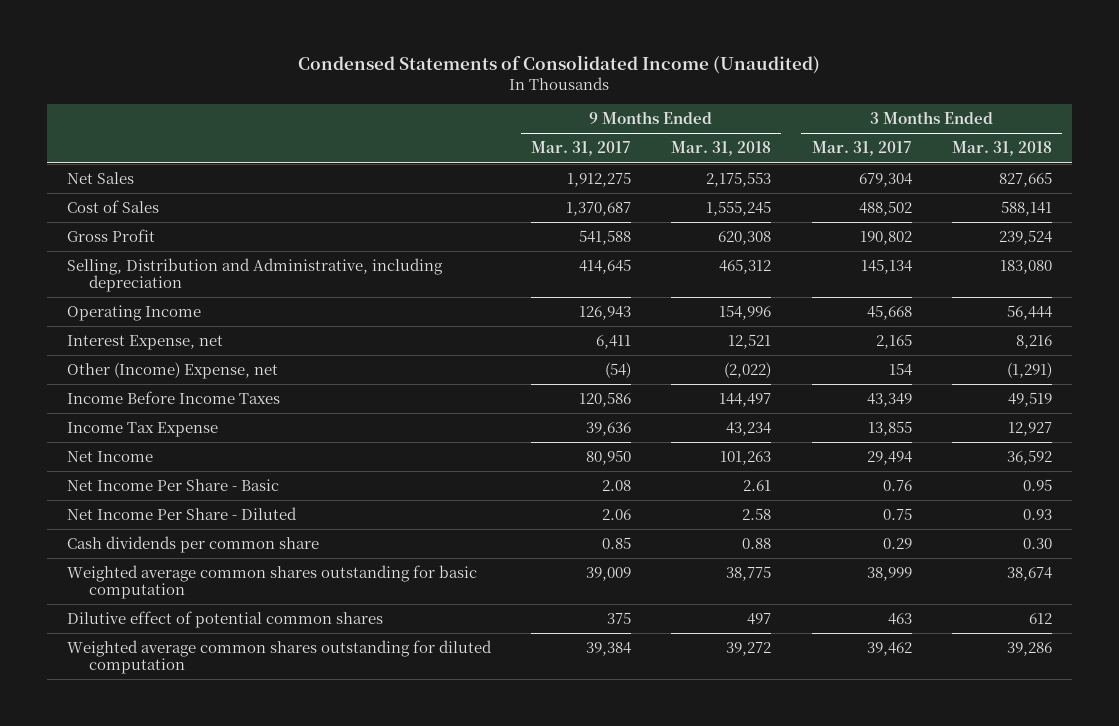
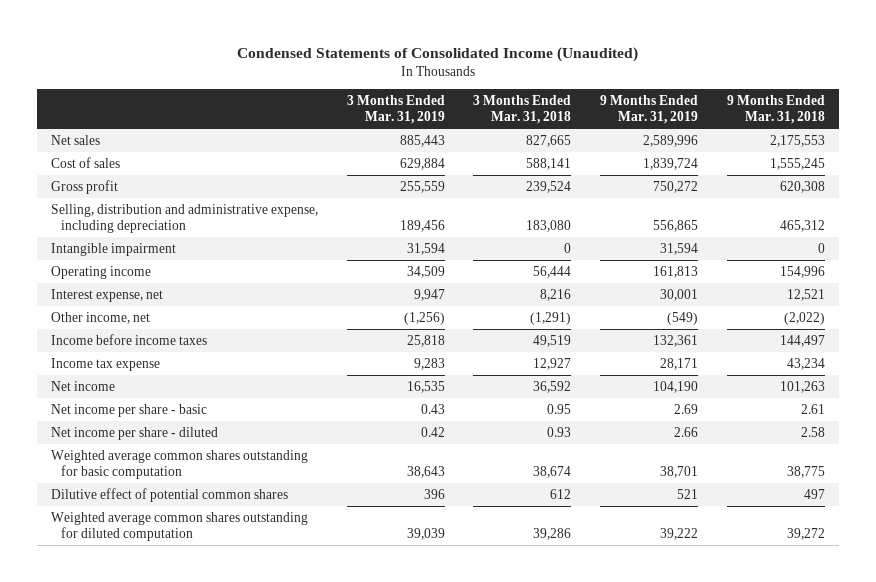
- | 9 Months Ended Mar. 31, 2017 | 9 Months Ended Mar. 31, 2018 | 3 Months Ended Mar. 31, 2017 | 3 Months Ended Mar. 31, 2018
+ | 3 Months Ended Mar. 31, 2019 | 3 Months Ended Mar. 31, 2018 | 9 Months Ended Mar. 31, 2019 | 9 Months Ended Mar. 31, 2018
- Net Sales | 1,912,275 | 2,175,553 | 679,304 | 827,665
- Cost of Sales | 1,370,687 | 1,555,245 | 488,502 | 588,141
- Gross Profit | 541,588 | 620,308 | 190,802 | 239,524
- Selling, Distribution and Administrative, including depreciation | 414,645 | 465,312 | 145,134 | 183,080
- Operating Income | 126,943 | 154,996 | 45,668 | 56,444
- Interest Expense, net | 6,411 | 12,521 | 2,165 | 8,216
- Other (Income) Expense, net | (54) | (2,022) | 154 | (1,291)
- Income Before Income Taxes | 120,586 | 144,497 | 43,349 | 49,519
- Income Tax Expense | 39,636 | 43,234 | 13,855 | 12,927
- Net Income | 80,950 | 101,263 | 29,494 | 36,592
- Net Income Per Share - Basic | 2.08 | 2.61 | 0.76 | 0.95
- Net Income Per Share - Diluted | 2.06 | 2.58 | 0.75 | 0.93
- Cash dividends per common share | 0.85 | 0.88 | 0.29 | 0.30
+ Net sales | 885,443 | 827,665 | 2,589,996 | 2,175,553
+ Cost of sales | 629,884 | 588,141 | 1,839,724 | 1,555,245
+ Gross profit | 255,559 | 239,524 | 750,272 | 620,308
+ Selling, distribution and administrative expense, including depreciation | 189,456 | 183,080 | 556,865 | 465,312
+ Intangible impairment | 31,594 | 0 | 31,594 | 0
+ Operating income | 34,509 | 56,444 | 161,813 | 154,996
+ Interest expense, net | 9,947 | 8,216 | 30,001 | 12,521
+ Other income, net | (1,256) | (1,291) | (549) | (2,022)
+ Income before income taxes | 25,818 | 49,519 | 132,361 | 144,497
+ Income tax expense | 9,283 | 12,927 | 28,171 | 43,234
+ Net income | 16,535 | 36,592 | 104,190 | 101,263
+ Net income per share - basic | 0.43 | 0.95 | 2.69 | 2.61
+ Net income per share - diluted | 0.42 | 0.93 | 2.66 | 2.58

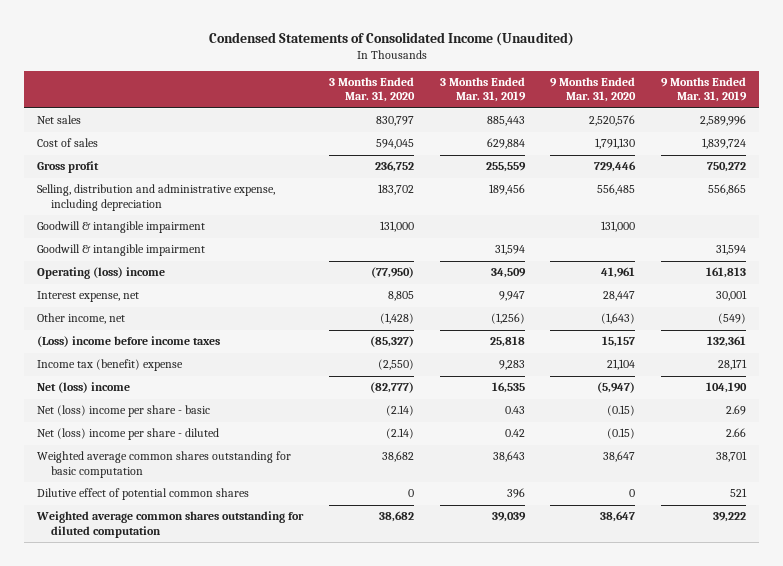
- | 3 Months Ended Mar. 31, 2019 | 3 Months Ended Mar. 31, 2018 | 9 Months Ended Mar. 31, 2019 | 9 Months Ended Mar. 31, 2018
+ | 3 Months Ended Mar. 31, 2020 | 3 Months Ended Mar. 31, 2019 | 9 Months Ended Mar. 31, 2020 | 9 Months Ended Mar. 31, 2019
- Intangible impairment | 31,594 | 0 | 31,594 | 0
- Operating income | 34,509 | 56,444 | 161,813 | 154,996
+ Goodwill & intangible impairment | 131,000 | | 131,000 |
+ Goodwill & intangible impairment | | 31,594 | | 31,594
+ Operating (loss) income | (77,950) | 34,509 | 41,961 | 161,813
- Income before income taxes | 25,818 | 49,519 | 132,361 | 144,497
- Income tax expense | 9,283 | 12,927 | 28,171 | 43,234
- Net income | 16,535 | 36,592 | 104,190 | 101,263
- Net income per share - basic | 0.43 | 0.95 | 2.69 | 2.61
- Net income per share - diluted | 0.42 | 0.93 | 2.66 | 2.58
+ (Loss) income before income taxes | (85,327) | 25,818 | 15,157 | 132,361
+ Income tax (benefit) expense | (2,550) | 9,283 | 21,104 | 28,171
+ Net (loss) income | (82,777) | 16,535 | (5,947) | 104,190
+ Net (loss) income per share - basic | (2.14) | 0.43 | (0.15) | 2.69
+ Net (loss) income per share - diluted | (2.14) | 0.42 | (0.15) | 2.66

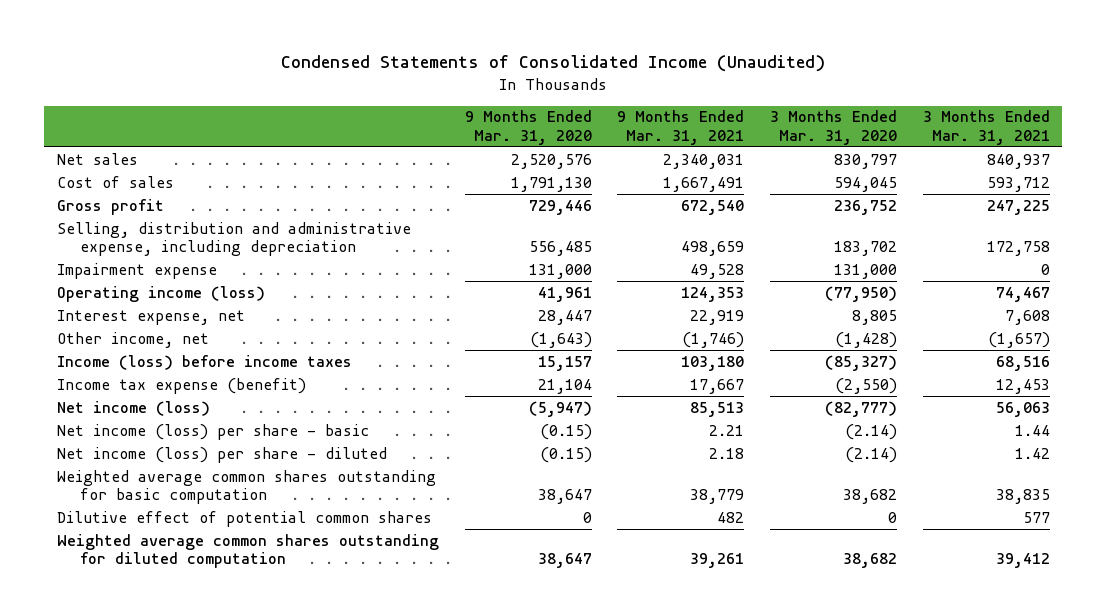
- | 3 Months Ended Mar. 31, 2020 | 3 Months Ended Mar. 31, 2019 | 9 Months Ended Mar. 31, 2020 | 9 Months Ended Mar. 31, 2019
+ | 9 Months Ended Mar. 31, 2020 | 9 Months Ended Mar. 31, 2021 | 3 Months Ended Mar. 31, 2020 | 3 Months Ended Mar. 31, 2021
- Goodwill & intangible impairment | 131,000 | | 131,000 |
- Goodwill & intangible impairment | | 31,594 | | 31,594
- Operating (loss) income | (77,950) | 34,509 | 41,961 | 161,813
+ Impairment expense | 131,000 | 49,528 | 131,000 | 0
+ Operating income (loss) | 41,961 | 124,353 | (77,950) | 74,467
- (Loss) income before income taxes | (85,327) | 25,818 | 15,157 | 132,361
- Income tax (benefit) expense | (2,550) | 9,283 | 21,104 | 28,171
- Net (loss) income | (82,777) | 16,535 | (5,947) | 104,190
- Net (loss) income per share - basic | (2.14) | 0.43 | (0.15) | 2.69
- Net (loss) income per share - diluted | (2.14) | 0.42 | (0.15) | 2.66
+ Income (loss) before income taxes | 15,157 | 103,180 | (85,327) | 68,516
+ Income tax expense (benefit) | 21,104 | 17,667 | (2,550) | 12,453
+ Net income (loss) | (5,947) | 85,513 | (82,777) | 56,063
+ Net income (loss) per share - basic | (0.15) | 2.21 | (2.14) | 1.44
+ Net income (loss) per share - diluted | (0.15) | 2.18 | (2.14) | 1.42

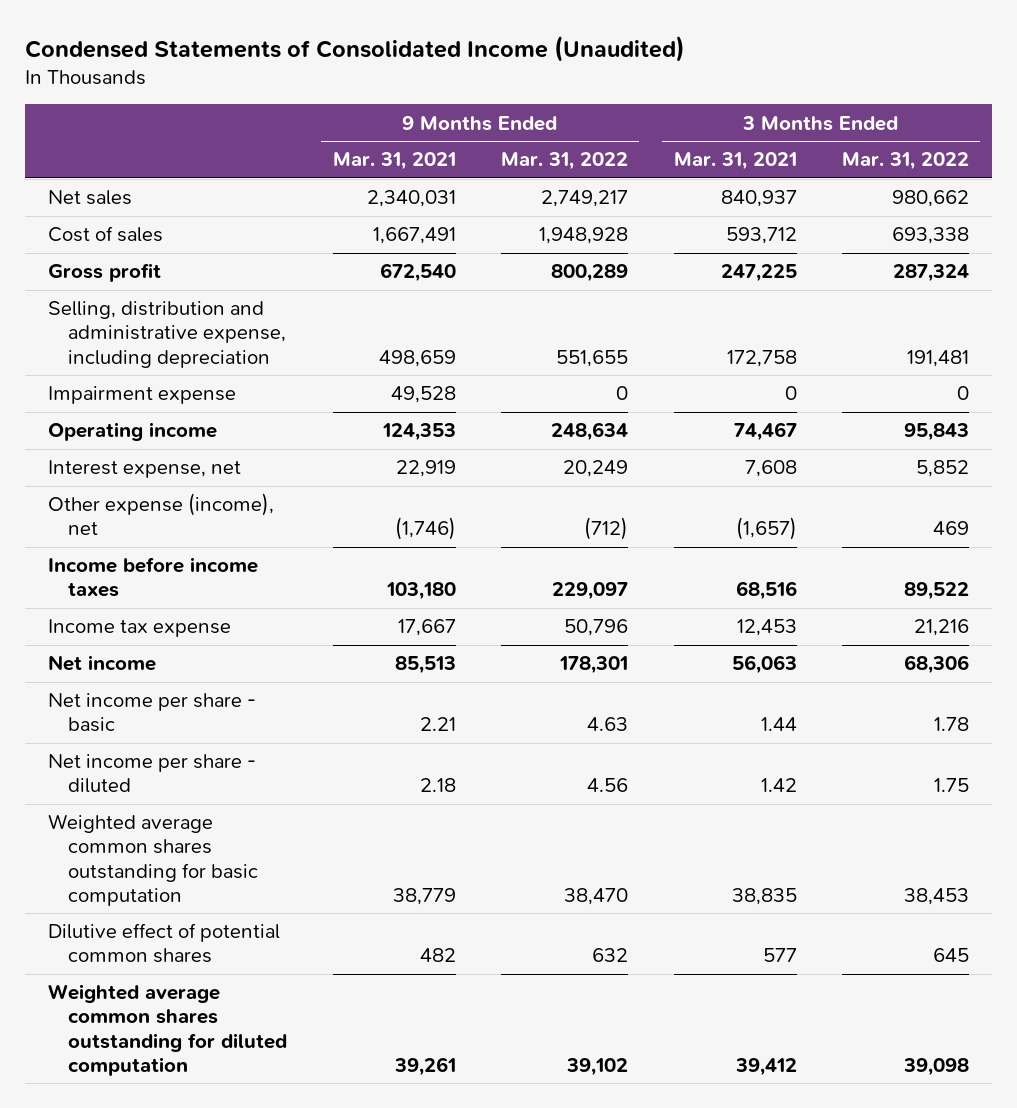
- | 9 Months Ended Mar. 31, 2020 | 9 Months Ended Mar. 31, 2021 | 3 Months Ended Mar. 31, 2020 | 3 Months Ended Mar. 31, 2021
+ | 9 Months Ended Mar. 31, 2021 | 9 Months Ended Mar. 31, 2022 | 3 Months Ended Mar. 31, 2021 | 3 Months Ended Mar. 31, 2022
- Operating income (loss) | 41,961 | 124,353 | (77,950) | 74,467
+ Operating income | 124,353 | 248,634 | 74,467 | 95,843
- Other income, net | (1,643) | (1,746) | (1,428) | (1,657)
- Income (loss) before income taxes | 15,157 | 103,180 | (85,327) | 68,516
- Income tax expense (benefit) | 21,104 | 17,667 | (2,550) | 12,453
- Net income (loss) | (5,947) | 85,513 | (82,777) | 56,063
- Net income (loss) per share - basic | (0.15) | 2.21 | (2.14) | 1.44
- Net income (loss) per share - diluted | (0.15) | 2.18 | (2.14) | 1.42
+ Other expense (income), net | (1,746) | (712) | (1,657) | 469
+ Income before income taxes | 103,180 | 229,097 | 68,516 | 89,522
+ Income tax expense | 17,667 | 50,796 | 12,453 | 21,216
+ Net income | 85,513 | 178,301 | 56,063 | 68,306
+ Net income per share - basic | 2.21 | 4.63 | 1.44 | 1.78
+ Net income per share - diluted | 2.18 | 4.56 | 1.42 | 1.75

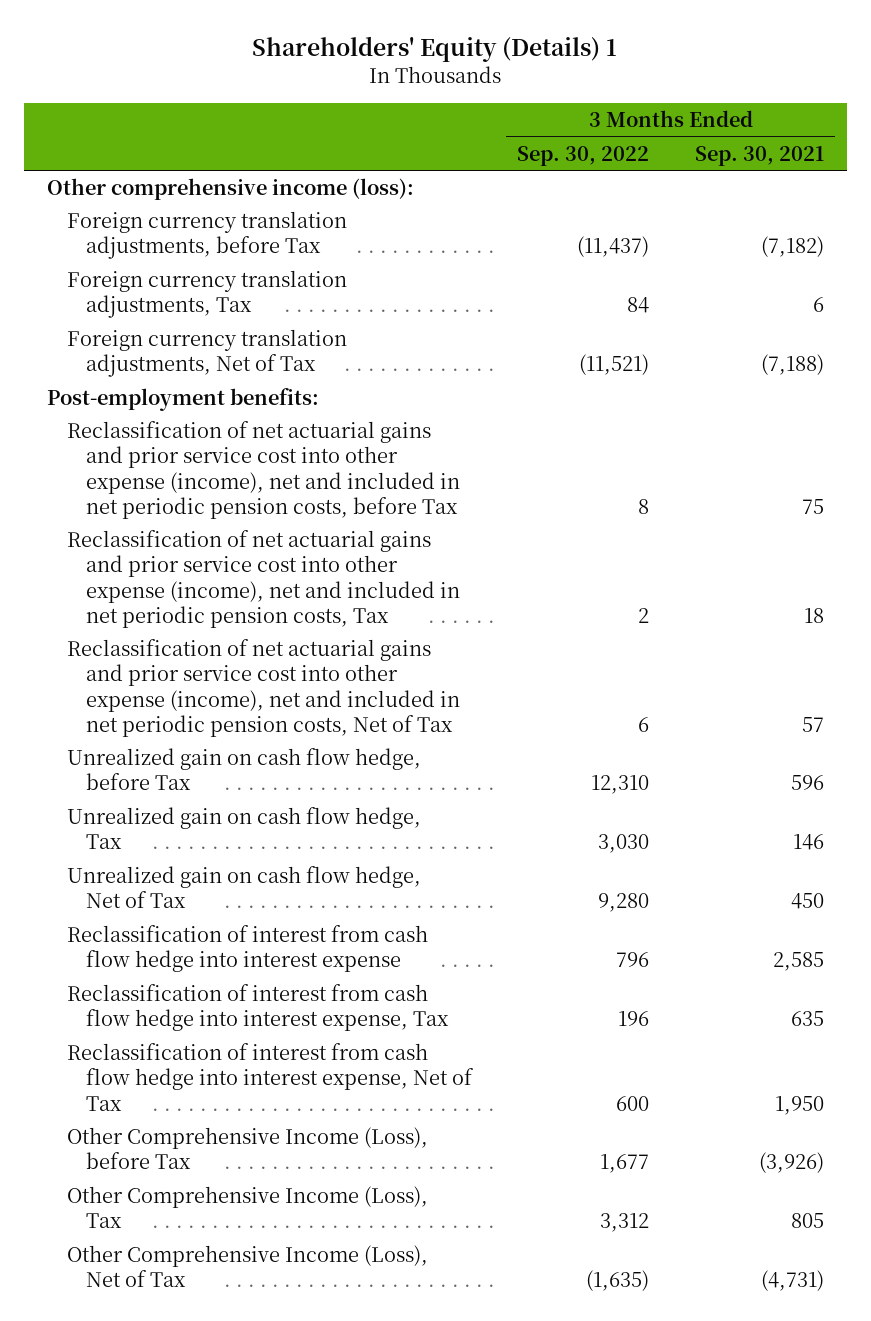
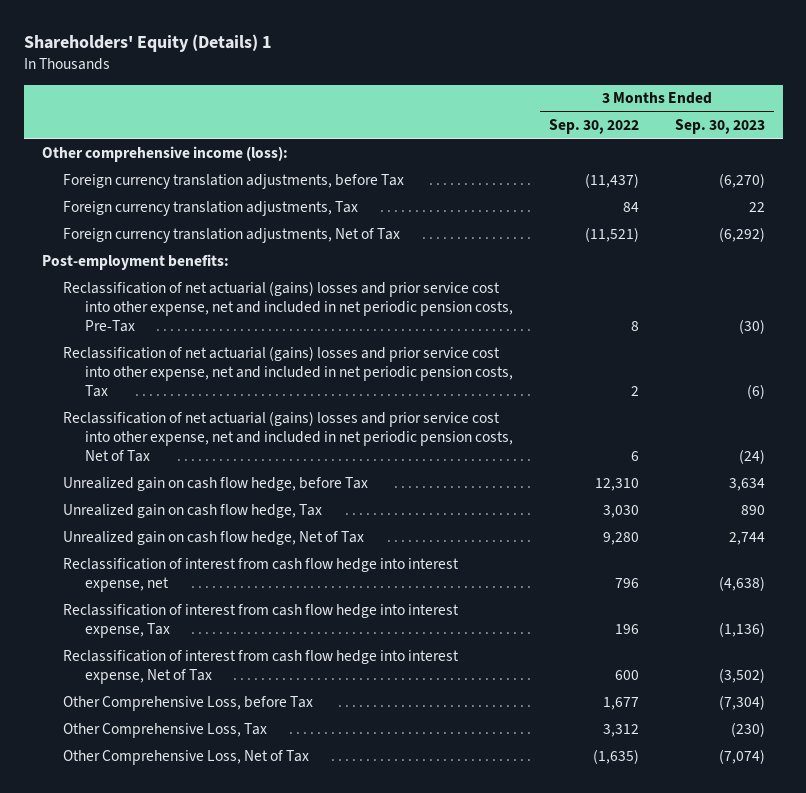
- | 3 Months Ended Sep. 30, 2022 | 3 Months Ended Sep. 30, 2021
+ | 3 Months Ended Sep. 30, 2022 | 3 Months Ended Sep. 30, 2023
- Reclassification of net actuarial gains and prior service cost into other expense (income), net and included in net periodic pension costs, before Tax | 8 | 75
- Reclassification of net actuarial gains and prior service cost into other expense (income), net and included in net periodic pension costs, Tax | 2 | 18
- Reclassification of net actuarial gains and prior service cost into other expense (income), net and included in net periodic pension costs, Net of Tax | 6 | 57
+ Reclassification of net actuarial (gains) losses and prior service cost into other expense, net and included in net periodic pension costs, Pre-Tax | 8 | (30)
+ Reclassification of net actuarial (gains) losses and prior service cost into other expense, net and included in net periodic pension costs, Tax | 2 | (6)
+ Reclassification of net actuarial (gains) losses and prior service cost into other expense, net and included in net periodic pension costs, Net of Tax | 6 | (24)
- Reclassification of interest from cash flow hedge into interest expense | 796 | 2,585
+ Reclassification of interest from cash flow hedge into interest expense, net | 796 | (4,638)
- Other Comprehensive Income (Loss), before Tax | 1,677 | (3,926)
- Other Comprehensive Income (Loss), Tax | 3,312 | 805
- Other Comprehensive Income (Loss), Net of Tax | (1,635) | (4,731)
+ Other Comprehensive Loss, before Tax | 1,677 | (7,304)
+ Other Comprehensive Loss, Tax | 3,312 | (230)
+ Other Comprehensive Loss, Net of Tax | (1,635) | (7,074)

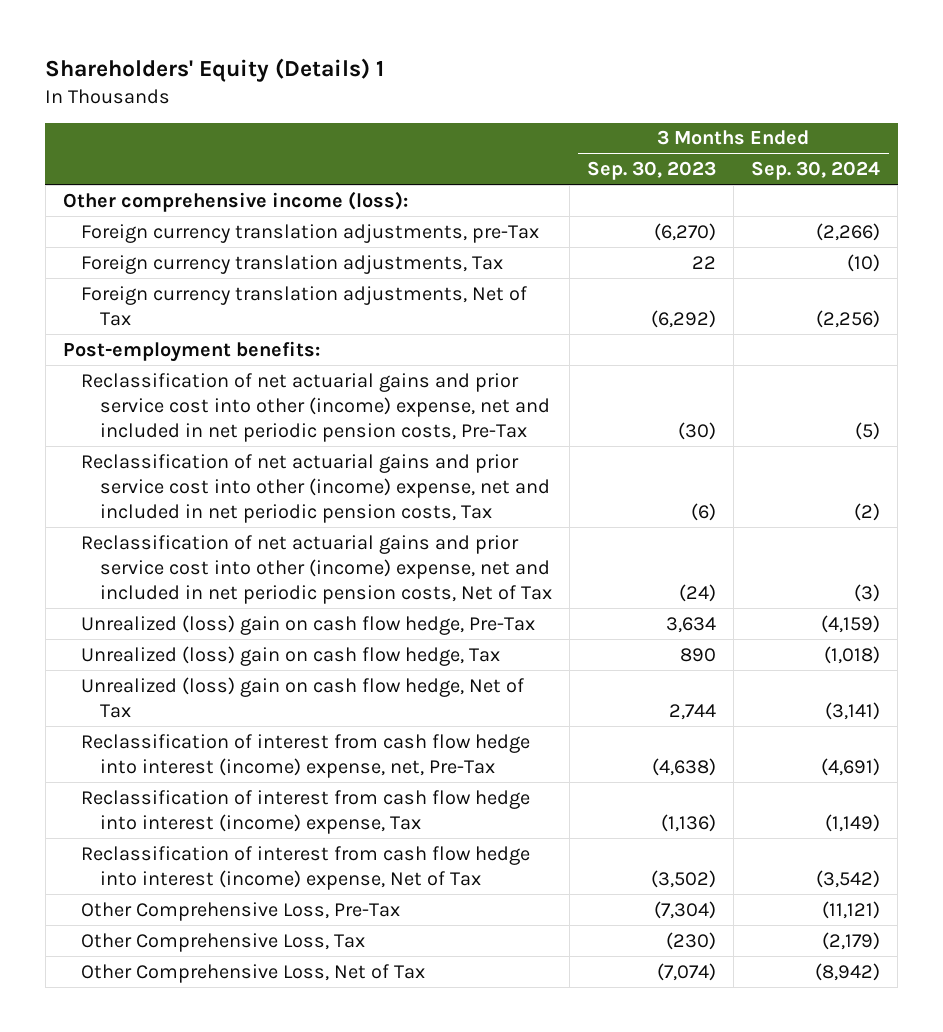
- | 3 Months Ended Sep. 30, 2022 | 3 Months Ended Sep. 30, 2023
+ | 3 Months Ended Sep. 30, 2023 | 3 Months Ended Sep. 30, 2024
- Foreign currency translation adjustments, before Tax | (11,437) | (6,270)
+ Foreign currency translation adjustments, pre-Tax | (6,270) | (2,266)
- Reclassification of net actuarial (gains) losses and prior service cost into other expense, net and included in net periodic pension costs, Pre-Tax | 8 | (30)
- Reclassification of net actuarial (gains) losses and prior service cost into other expense, net and included in net periodic pension costs, Tax | 2 | (6)
- Reclassification of net actuarial (gains) losses and prior service cost into other expense, net and included in net periodic pension costs, Net of Tax | 6 | (24)
- Unrealized gain on cash flow hedge, before Tax | 12,310 | 3,634
- Unrealized gain on cash flow hedge, Tax | 3,030 | 890
- Unrealized gain on cash flow hedge, Net of Tax | 9,280 | 2,744
- Reclassification of interest from cash flow hedge into interest expense, net | 796 | (4,638)
- Reclassification of interest from cash flow hedge into interest expense, Tax | 196 | (1,136)
- Reclassification of interest from cash flow hedge into interest expense, Net of Tax | 600 | (3,502)
- Other Comprehensive Loss, before Tax | 1,677 | (7,304)
+ Reclassification of net actuarial gains and prior service cost into other (income) expense, net and included in net periodic pension costs, Pre-Tax | (30) | (5)
+ Reclassification of net actuarial gains and prior service cost into other (income) expense, net and included in net periodic pension costs, Tax | (6) | (2)
+ Reclassification of net actuarial gains and prior service cost into other (income) expense, net and included in net periodic pension costs, Net of Tax | (24) | (3)
+ Unrealized (loss) gain on cash flow hedge, Pre-Tax | 3,634 | (4,159)
+ Unrealized (loss) gain on cash flow hedge, Tax | 890 | (1,018)
+ Unrealized (loss) gain on cash flow hedge, Net of Tax | 2,744 | (3,141)
+ Reclassification of interest from cash flow hedge into interest (income) expense, net, Pre-Tax | (4,638) | (4,691)
+ Reclassification of interest from cash flow hedge into interest (income) expense, Tax | (1,136) | (1,149)
+ Reclassification of interest from cash flow hedge into interest (income) expense, Net of Tax | (3,502) | (3,542)
+ Other Comprehensive Loss, Pre-Tax | (7,304) | (11,121)

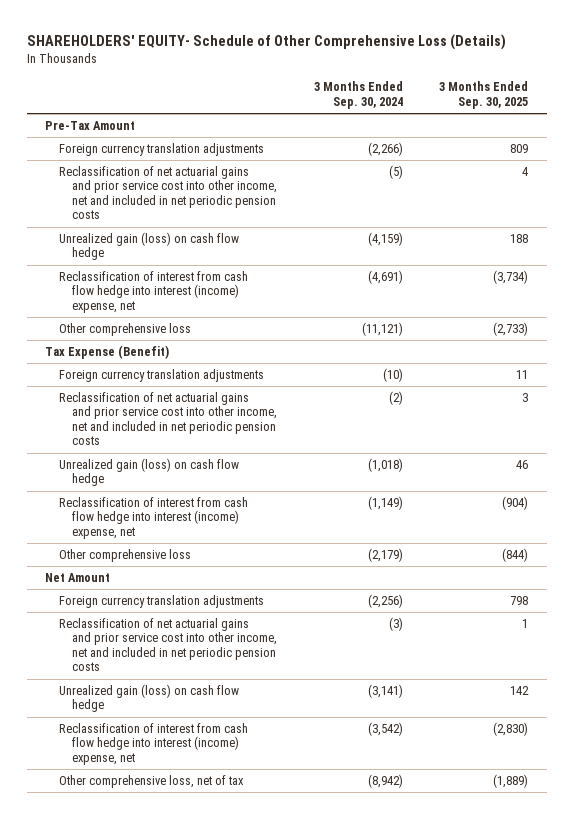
- Shareholders' Equity (Details) 1
+ SHAREHOLDERS' EQUITY- Schedule of Other Comprehensive Loss (Details)
- | 3 Months Ended Sep. 30, 2023 | 3 Months Ended Sep. 30, 2024
+ | 3 Months Ended Sep. 30, 2024 | 3 Months Ended Sep. 30, 2025
- Other comprehensive income (loss):
- Foreign currency translation adjustments, pre-Tax | (6,270) | (2,266)
- Foreign currency translation adjustments, Tax | 22 | (10)
- Foreign currency translation adjustments, Net of Tax | (6,292) | (2,256)
- Post-employment benefits:
- Reclassification of net actuarial gains and prior service cost into other (income) expense, net and included in net periodic pension costs, Pre-Tax | (30) | (5)
- Reclassification of net actuarial gains and prior service cost into other (income) expense, net and included in net periodic pension costs, Tax | (6) | (2)
- Reclassification of net actuarial gains and prior service cost into other (income) expense, net and included in net periodic pension costs, Net of Tax | (24) | (3)
- Unrealized (loss) gain on cash flow hedge, Pre-Tax | 3,634 | (4,159)
- Unrealized (loss) gain on cash flow hedge, Tax | 890 | (1,018)
- Unrealized (loss) gain on cash flow hedge, Net of Tax | 2,744 | (3,141)
- Reclassification of interest from cash flow hedge into interest (income) expense, net, Pre-Tax | (4,638) | (4,691)
- Reclassification of interest from cash flow hedge into interest (income) expense, Tax | (1,136) | (1,149)
- Reclassification of interest from cash flow hedge into interest (income) expense, Net of Tax | (3,502) | (3,542)
- Other Comprehensive Loss, Pre-Tax | (7,304) | (11,121)
- Other Comprehensive Loss, Tax | (230) | (2,179)
- Other Comprehensive Loss, Net of Tax | (7,074) | (8,942)
+ Pre-Tax Amount
+ Foreign currency translation adjustments | (2,266) | 809
+ Reclassification of net actuarial gains and prior service cost into other income, net and included in net periodic pension costs | (5) | 4
+ Unrealized gain (loss) on cash flow hedge | (4,159) | 188
+ Reclassification of interest from cash flow hedge into interest (income) expense, net | (4,691) | (3,734)
+ Other comprehensive loss | (11,121) | (2,733)
+ Tax Expense (Benefit)
+ Foreign currency translation adjustments | (10) | 11
+ Reclassification of net actuarial gains and prior service cost into other income, net and included in net periodic pension costs | (2) | 3
+ Unrealized gain (loss) on cash flow hedge | (1,018) | 46
+ Reclassification of interest from cash flow hedge into interest (income) expense, net | (1,149) | (904)
+ Other comprehensive loss | (2,179) | (844)
+ Net Amount
+ Foreign currency translation adjustments | (2,256) | 798
+ Reclassification of net actuarial gains and prior service cost into other income, net and included in net periodic pension costs | (3) | 1
+ Unrealized gain (loss) on cash flow hedge | (3,141) | 142
+ Reclassification of interest from cash flow hedge into interest (income) expense, net | (3,542) | (2,830)
+ Other comprehensive loss, net of tax | (8,942) | (1,889)

